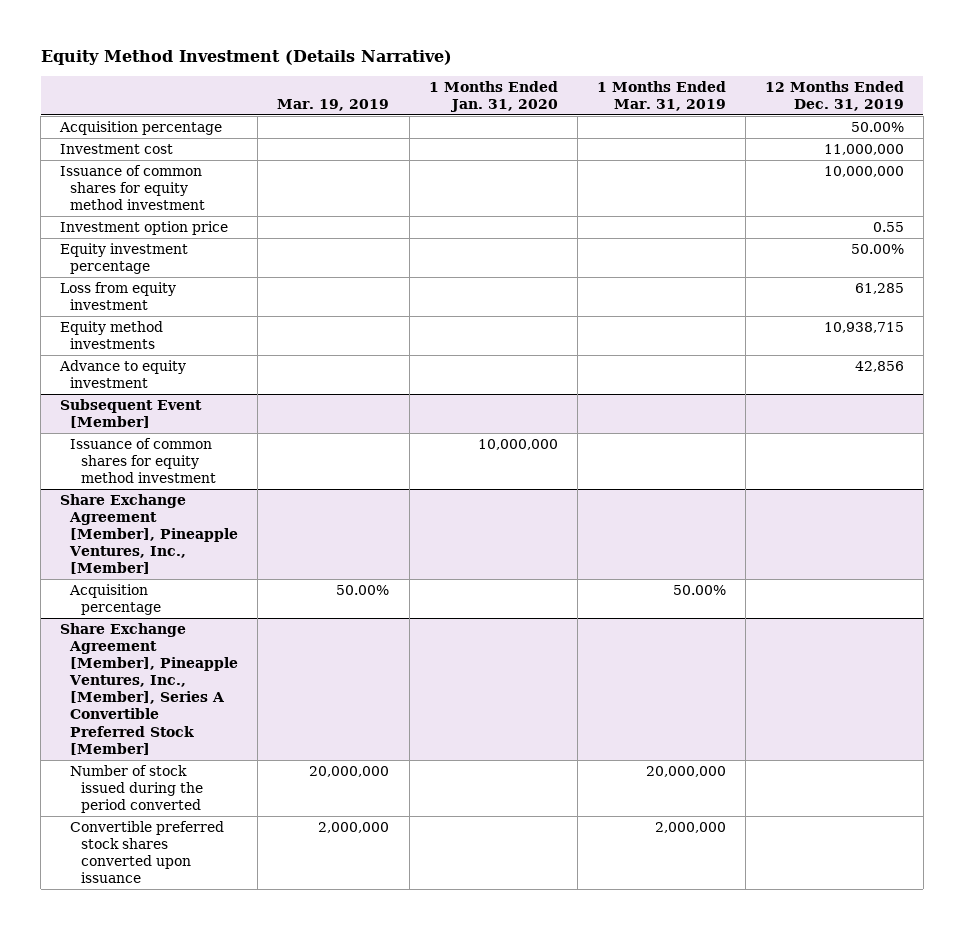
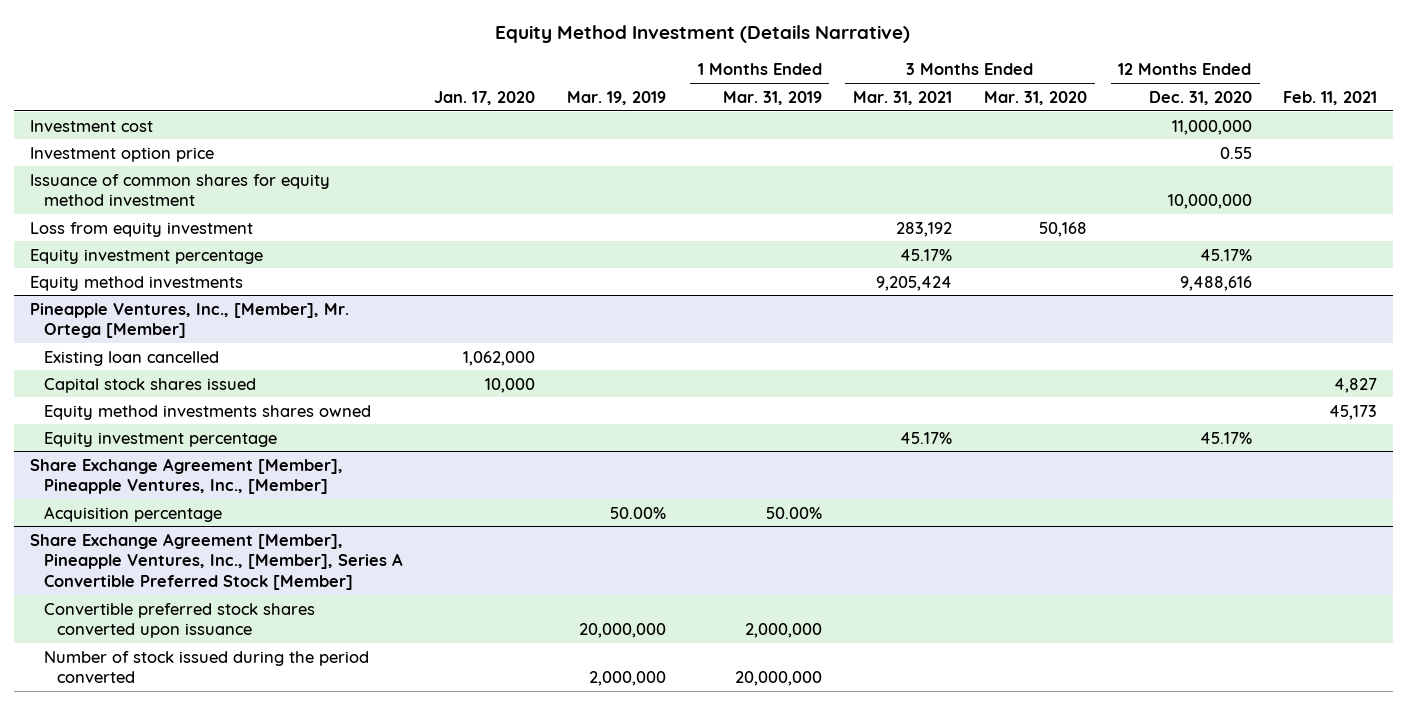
- | Mar. 19, 2019 | 1 Months Ended Jan. 31, 2020 | 1 Months Ended Mar. 31, 2019 | 12 Months Ended Dec. 31, 2019
+ | Jan. 17, 2020 | Mar. 19, 2019 | 1 Months Ended Mar. 31, 2019 | 3 Months Ended Mar. 31, 2021 | 3 Months Ended Mar. 31, 2020 | 12 Months Ended Dec. 31, 2020 | Feb. 11, 2021
- Acquisition percentage | | | | 50.00%
moved down: Issuance of common shares for equity method investment | | | | | | 10,000,000 |
moved down: Equity investment percentage | | | | 45.17% | | 45.17% |
- Advance to equity investment | | | | 42,856
- Subsequent Event [Member]
- Issuance of common shares for equity method investment | | 10,000,000 | |
+ Pineapple Ventures, Inc., [Member], Mr. Ortega [Member]
+ Existing loan cancelled | 1,062,000 | | | | | |
+ Capital stock shares issued | 10,000 | | | | | | 4,827
+ Equity method investments shares owned | | | | | | | 45,173
+ Equity investment percentage | | | | 45.17% | | 45.17% |
@ Share Exchange Agreement [Member], Pineapple Ventures, Inc., [Member], Series A Convertible Preferred Stock [Member]
- Number of stock issued during the period converted | 20,000,000 | | 20,000,000 |
- Convertible preferred stock shares converted upon issuance | 2,000,000 | | 2,000,000 |
+ Convertible preferred stock shares converted upon issuance | | 20,000,000 | 2,000,000 | | | |
+ Number of stock issued during the period converted | | 2,000,000 | 20,000,000 | | | |

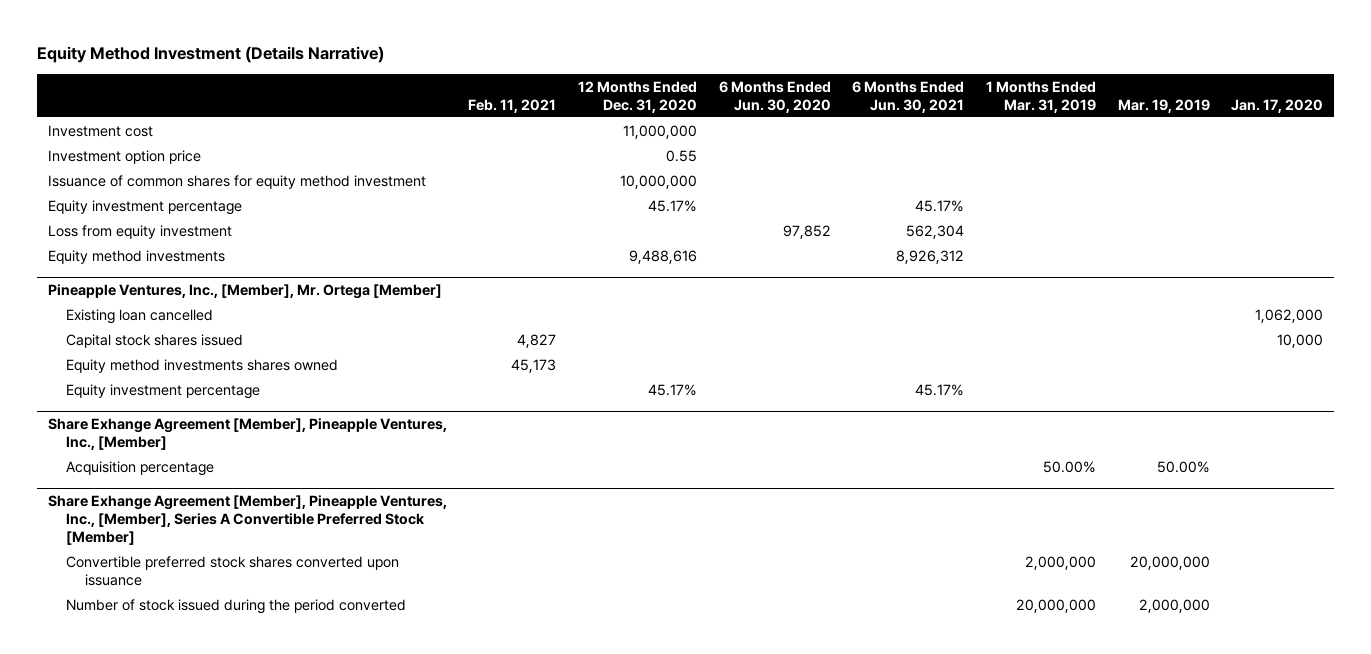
- | Jan. 17, 2020 | Mar. 19, 2019 | 1 Months Ended Mar. 31, 2019 | 3 Months Ended Mar. 31, 2021 | 3 Months Ended Mar. 31, 2020 | 12 Months Ended Dec. 31, 2020 | Feb. 11, 2021
+ | Feb. 11, 2021 | 12 Months Ended Dec. 31, 2020 | 6 Months Ended Jun. 30, 2020 | 6 Months Ended Jun. 30, 2021 | 1 Months Ended Mar. 31, 2019 | Mar. 19, 2019 | Jan. 17, 2020
moved down: Loss from equity investment | | | 97,852 | 562,304 | | |
- Share Exchange Agreement [Member], Pineapple Ventures, Inc., [Member]
+ Share Exhange Agreement [Member], Pineapple Ventures, Inc., [Member]
- Share Exchange Agreement [Member], Pineapple Ventures, Inc., [Member], Series A Convertible Preferred Stock [Member]
+ Share Exhange Agreement [Member], Pineapple Ventures, Inc., [Member], Series A Convertible Preferred Stock [Member]

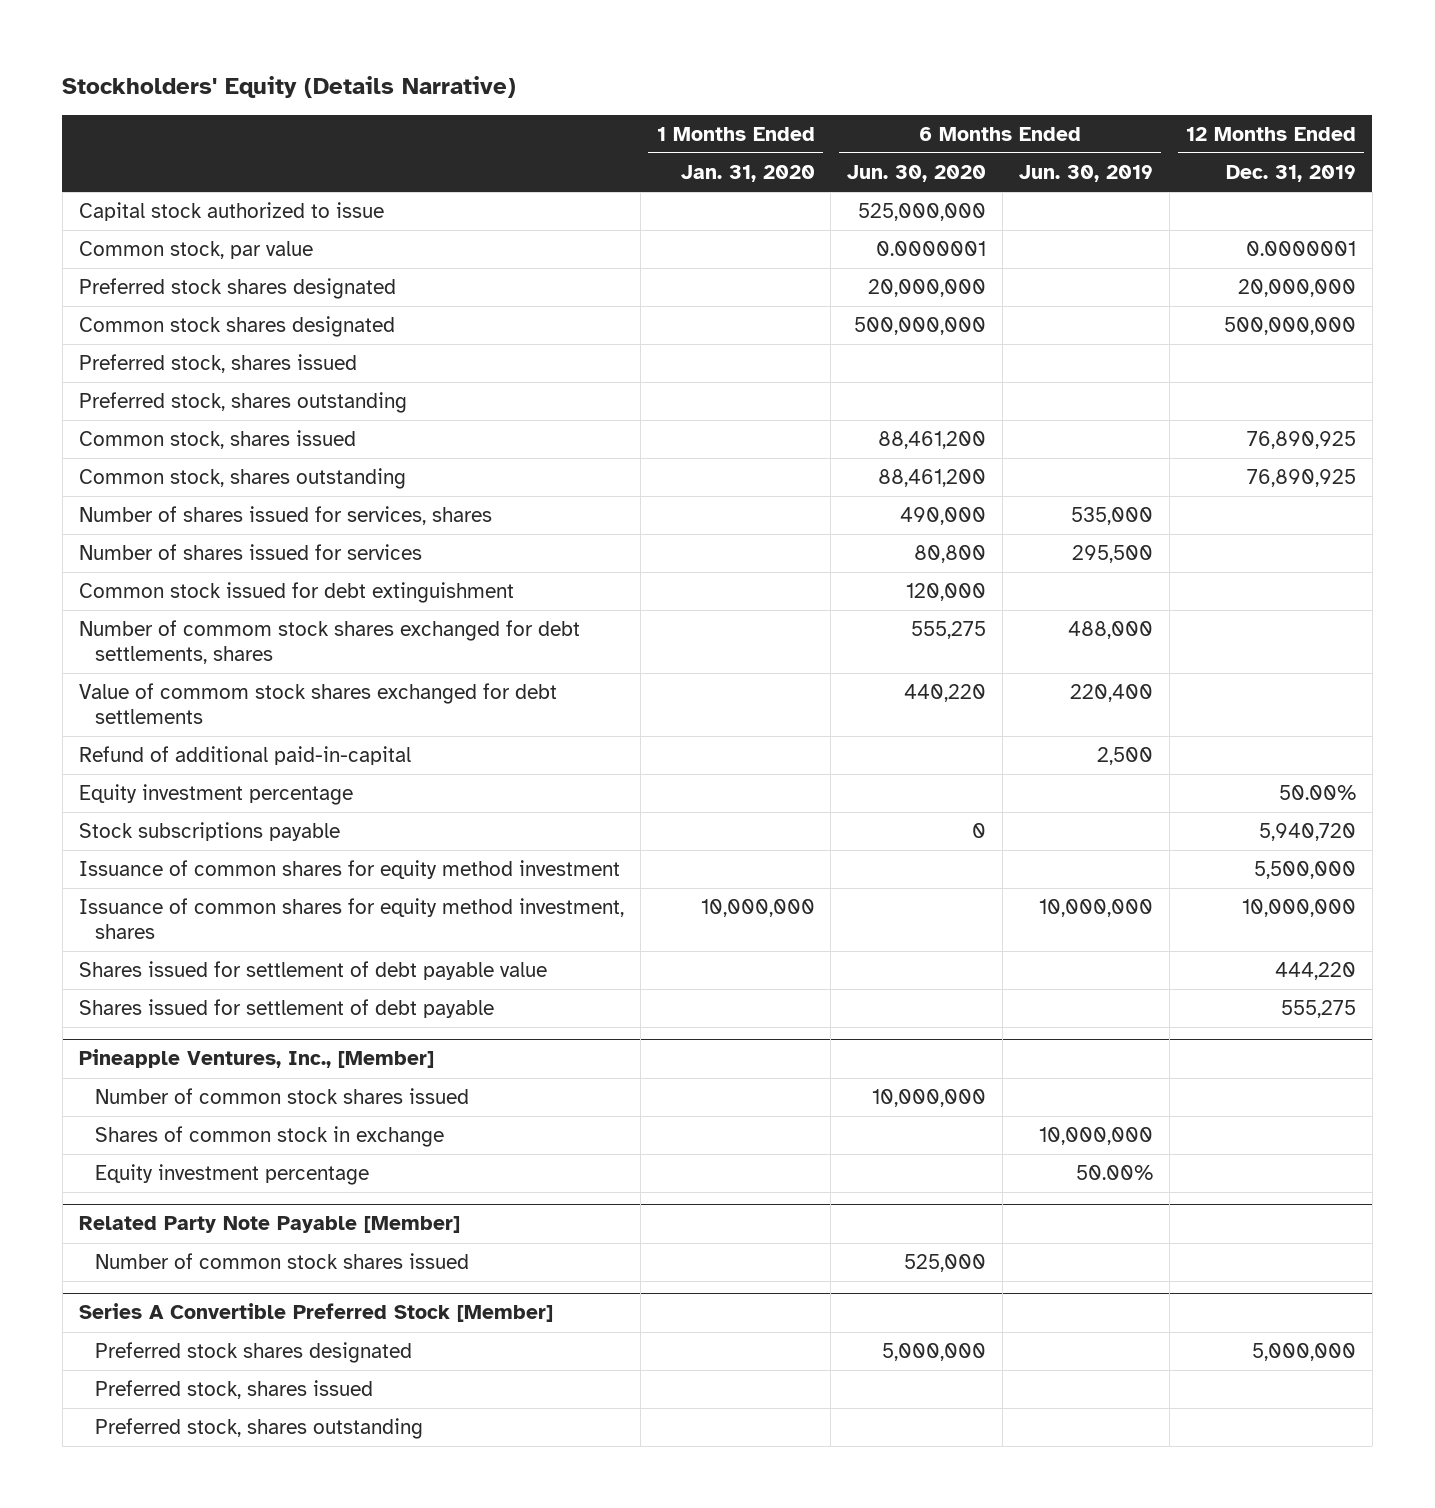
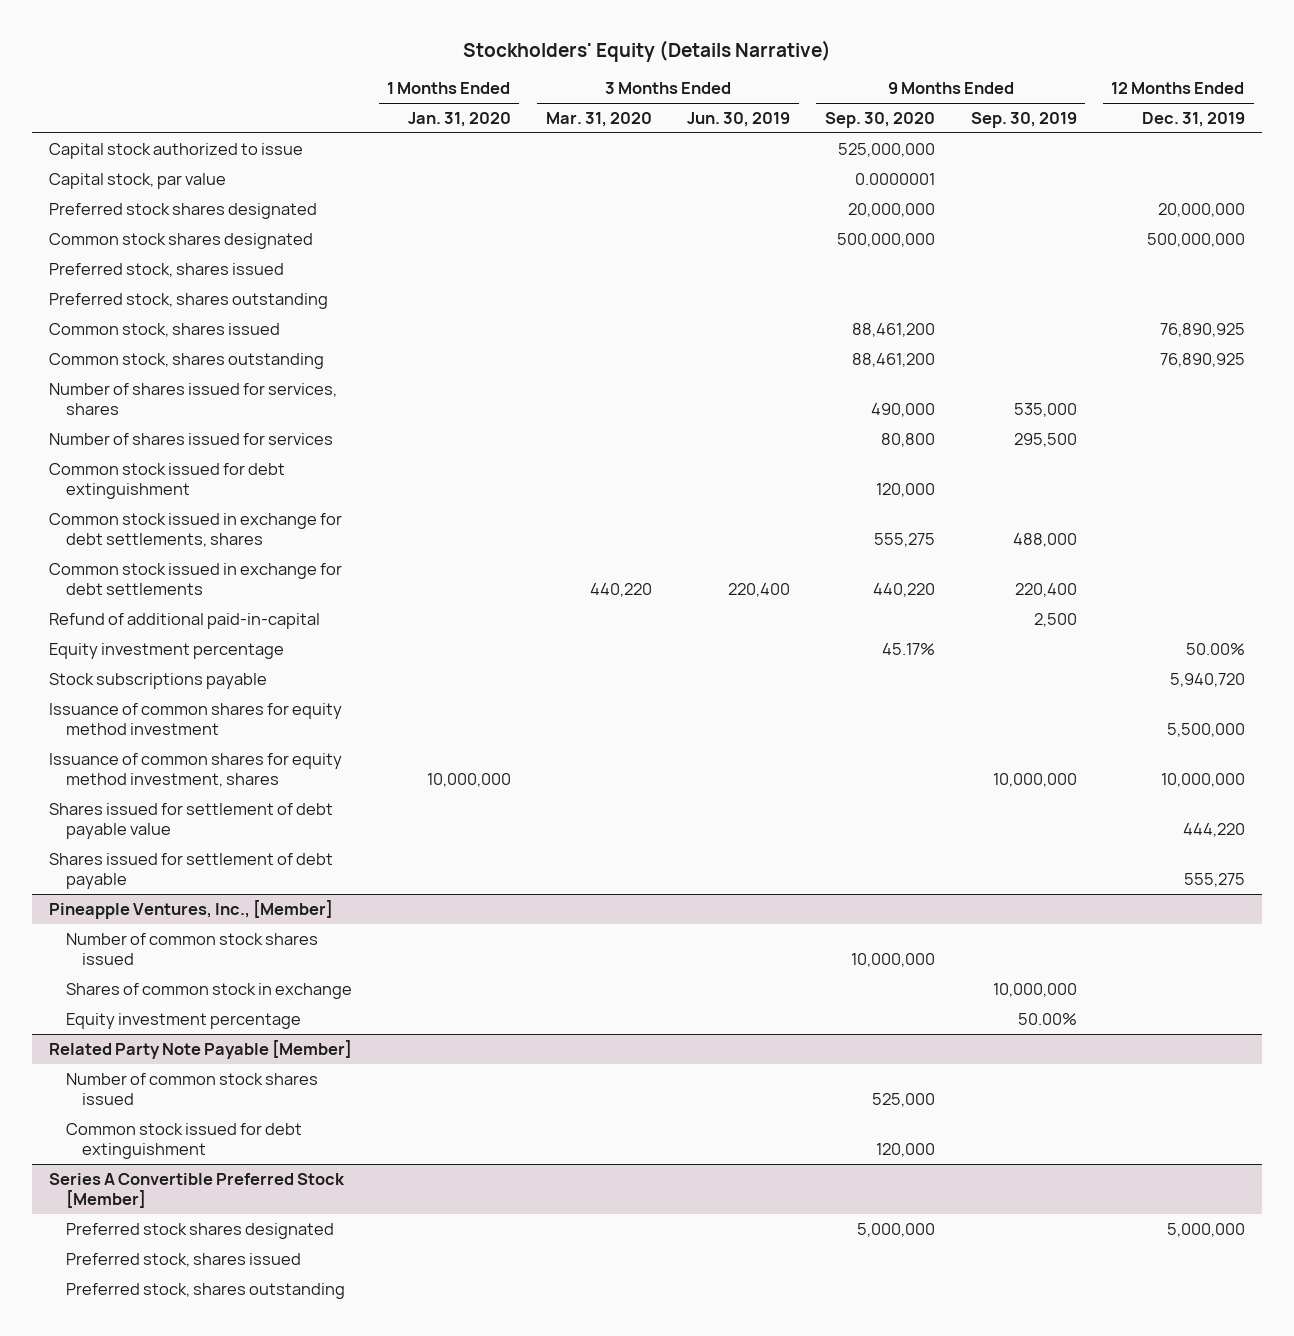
- | 1 Months Ended Jan. 31, 2020 | 6 Months Ended Jun. 30, 2020 | 6 Months Ended Jun. 30, 2019 | 12 Months Ended Dec. 31, 2019
+ | 1 Months Ended Jan. 31, 2020 | 3 Months Ended Mar. 31, 2020 | 3 Months Ended Jun. 30, 2019 | 9 Months Ended Sep. 30, 2020 | 9 Months Ended Sep. 30, 2019 | 12 Months Ended Dec. 31, 2019
- Common stock, par value | | 0.0000001 | | 0.0000001
+ Capital stock, par value | | | | 0.0000001 | |
- Number of commom stock shares exchanged for debt settlements, shares | | 555,275 | 488,000 |
- Value of commom stock shares exchanged for debt settlements | | 440,220 | 220,400 |
+ Common stock issued in exchange for debt settlements, shares | | | | 555,275 | 488,000 |
+ Common stock issued in exchange for debt settlements | | 440,220 | 220,400 | 440,220 | 220,400 |
@ Related Party Note Payable [Member]
+ Common stock issued for debt extinguishment | | | | 120,000 | |

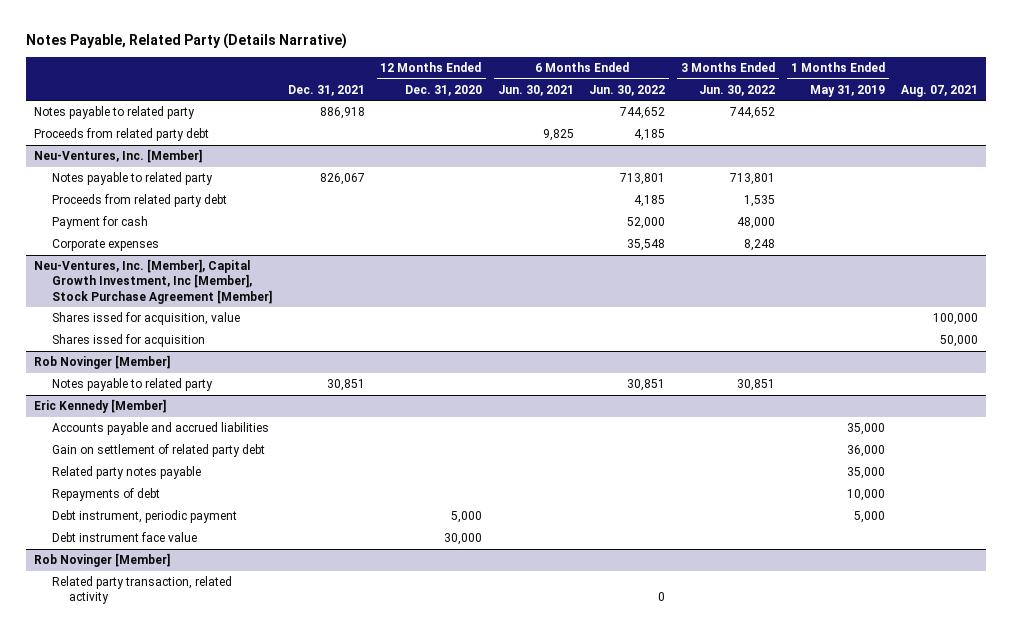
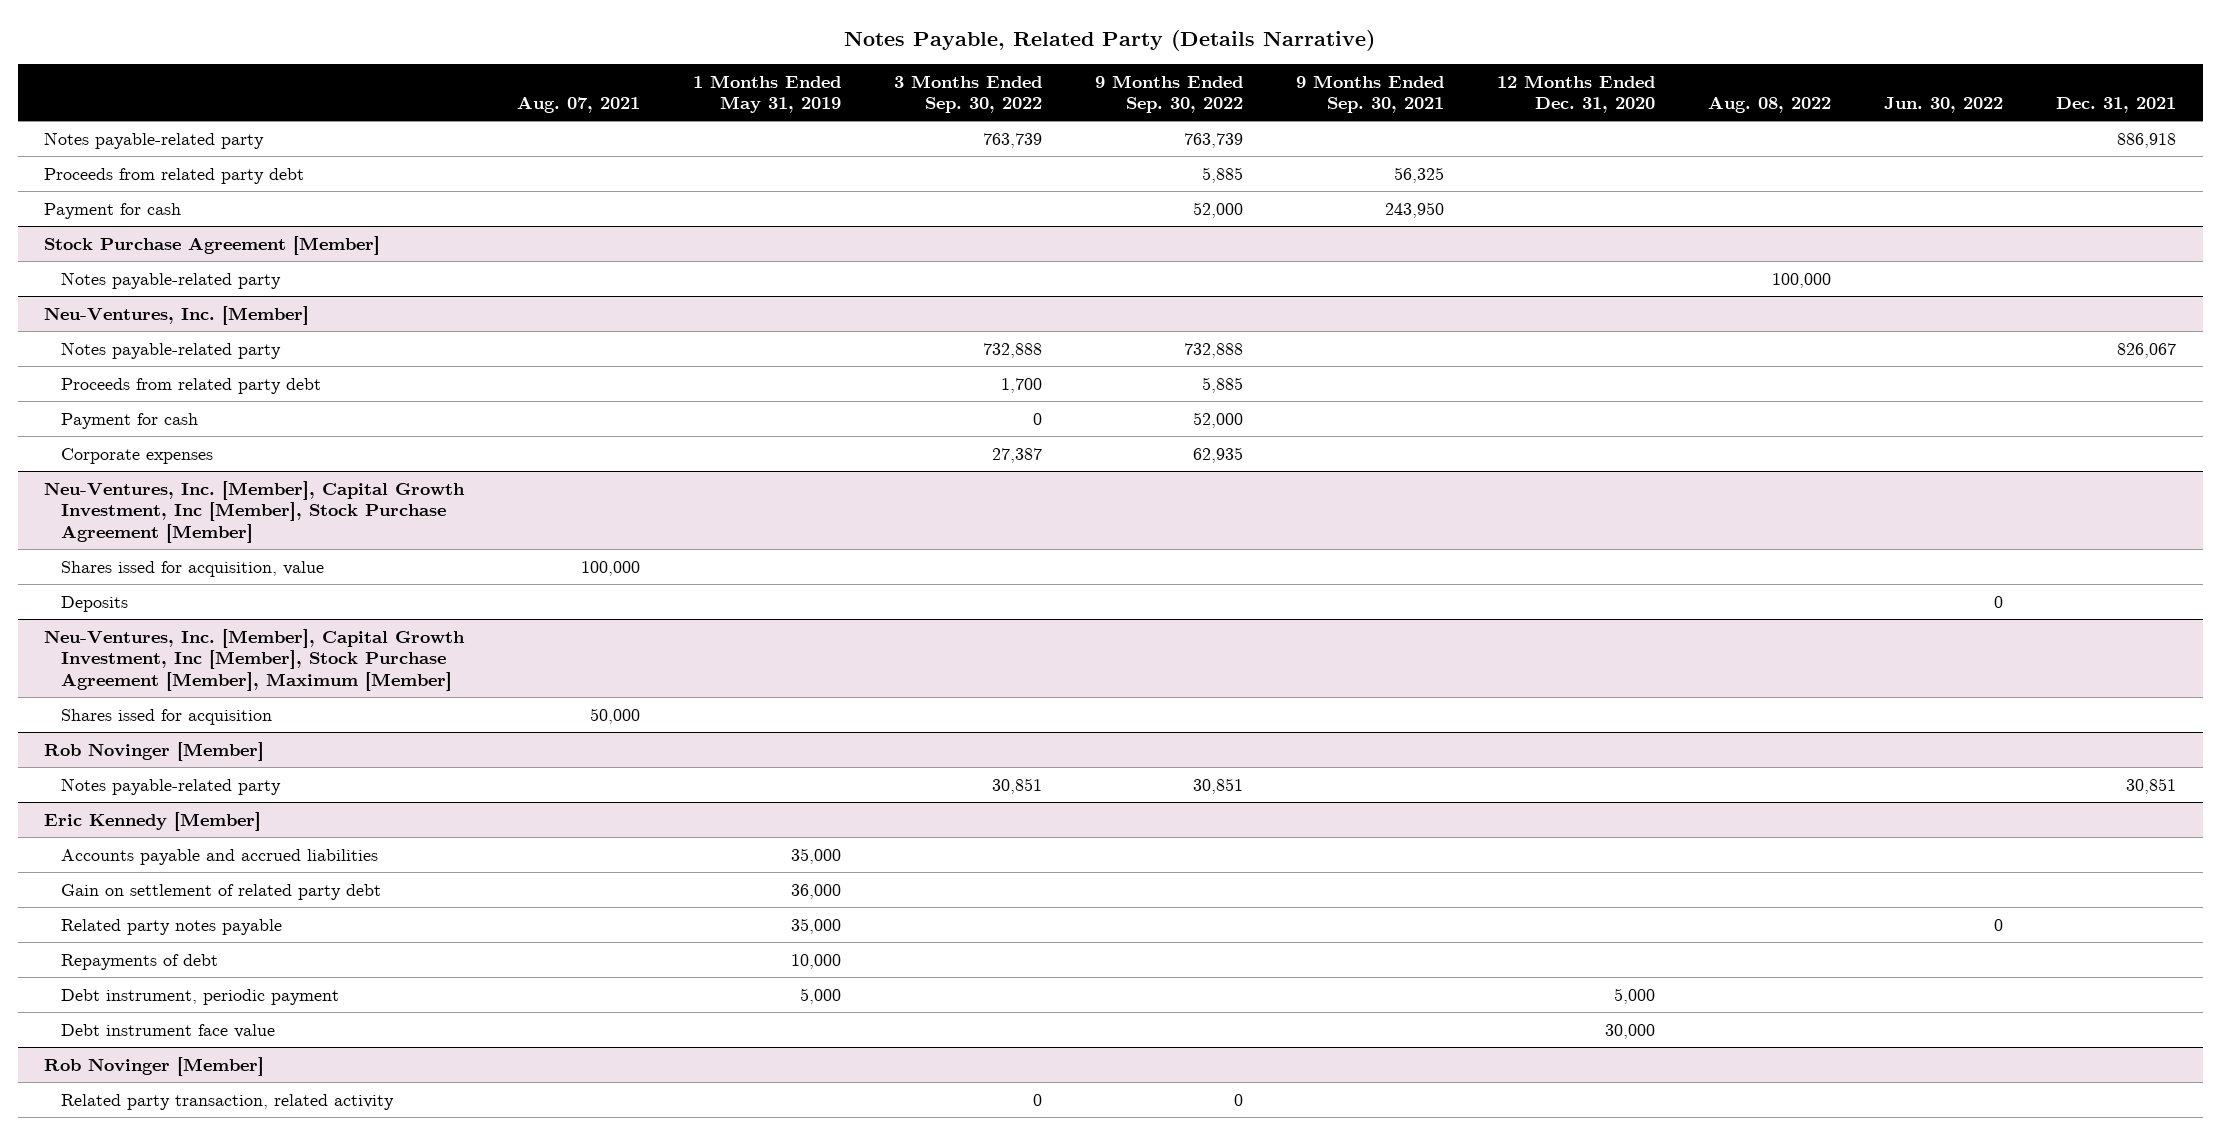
- | Dec. 31, 2021 | 12 Months Ended Dec. 31, 2020 | 6 Months Ended Jun. 30, 2021 | 6 Months Ended Jun. 30, 2022 | 3 Months Ended Jun. 30, 2022 | 1 Months Ended May 31, 2019 | Aug. 07, 2021
+ | Aug. 07, 2021 | 1 Months Ended May 31, 2019 | 3 Months Ended Sep. 30, 2022 | 9 Months Ended Sep. 30, 2022 | 9 Months Ended Sep. 30, 2021 | 12 Months Ended Dec. 31, 2020 | Aug. 08, 2022 | Jun. 30, 2022 | Dec. 31, 2021
- Notes payable to related party | 886,918 | | | 744,652 | 744,652 | |
+ Notes payable-related party | | | 763,739 | 763,739 | | | | | 886,918
+ Payment for cash | | | | 52,000 | 243,950 | | | |
+ Stock Purchase Agreement [Member]
+ Notes payable-related party | | | | | | | 100,000 | |
@ Neu-Ventures, Inc. [Member]
- Notes payable to related party | 826,067 | | | 713,801 | 713,801 | |
+ Notes payable-related party | | | 732,888 | 732,888 | | | | | 826,067
@ Neu-Ventures, Inc. [Member], Capital Growth Investment, Inc [Member], Stock Purchase Agreement [Member]
- Shares issed for acquisition | | | | | | | 50,000
+ Deposits | | | | | | | | 0 |
+ Neu-Ventures, Inc. [Member], Capital Growth Investment, Inc [Member], Stock Purchase Agreement [Member], Maximum [Member]
+ Shares issed for acquisition | 50,000 | | | | | | | |
@ Rob Novinger [Member]
- Notes payable to related party | 30,851 | | | 30,851 | 30,851 | |
+ Notes payable-related party | | | 30,851 | 30,851 | | | | | 30,851

